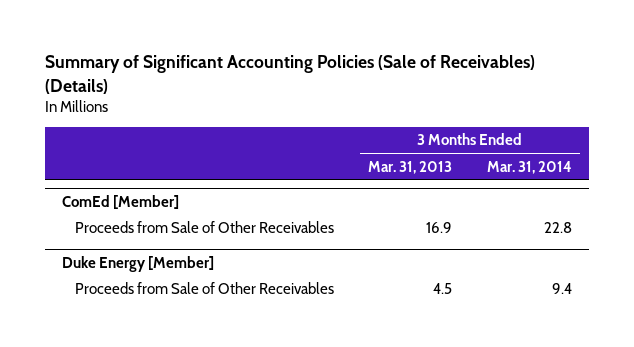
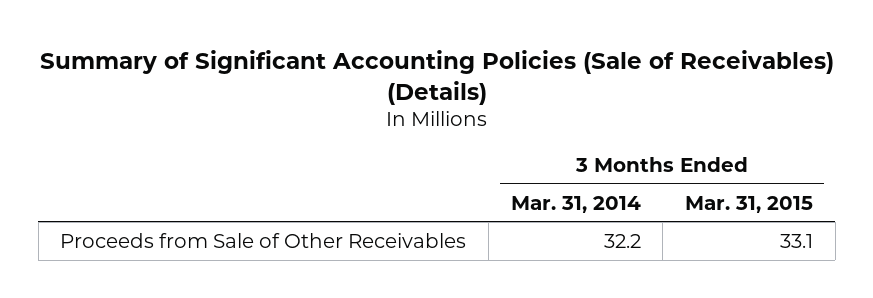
- | 3 Months Ended Mar. 31, 2013 | 3 Months Ended Mar. 31, 2014
+ | 3 Months Ended Mar. 31, 2014 | 3 Months Ended Mar. 31, 2015
- ComEd [Member]
- Proceeds from Sale of Other Receivables | 16.9 | 22.8
- Duke Energy [Member]
- Proceeds from Sale of Other Receivables | 4.5 | 9.4
+ Proceeds from Sale of Other Receivables | 32.2 | 33.1

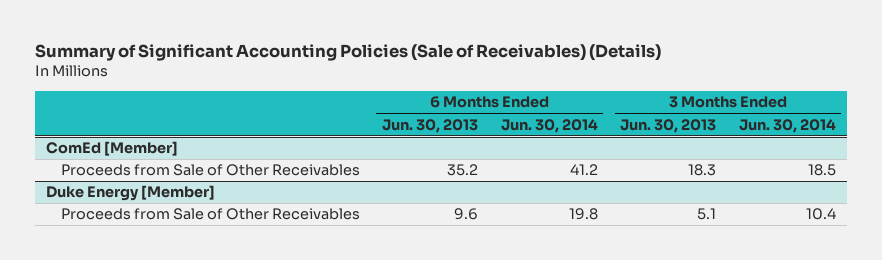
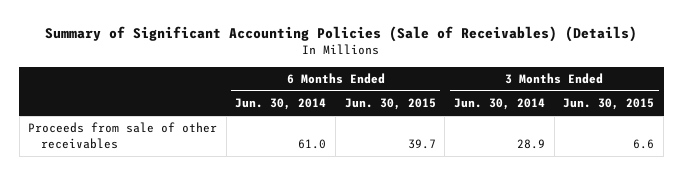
- | 6 Months Ended Jun. 30, 2013 | 6 Months Ended Jun. 30, 2014 | 3 Months Ended Jun. 30, 2013 | 3 Months Ended Jun. 30, 2014
+ | 6 Months Ended Jun. 30, 2014 | 6 Months Ended Jun. 30, 2015 | 3 Months Ended Jun. 30, 2014 | 3 Months Ended Jun. 30, 2015
- ComEd [Member]
- Proceeds from Sale of Other Receivables | 35.2 | 41.2 | 18.3 | 18.5
- Duke Energy [Member]
- Proceeds from Sale of Other Receivables | 9.6 | 19.8 | 5.1 | 10.4
+ Proceeds from sale of other receivables | 61.0 | 39.7 | 28.9 | 6.6

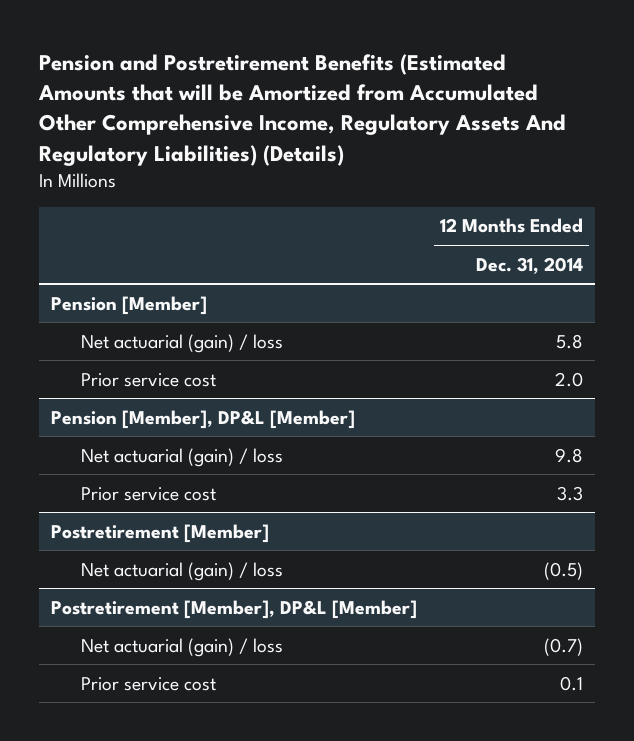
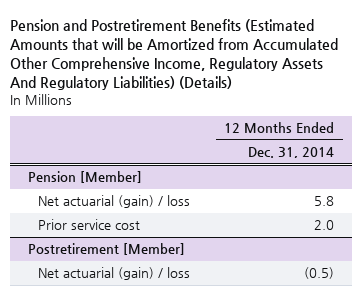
- Pension [Member], DP&L [Member]
- Net actuarial (gain) / loss | 9.8
- Prior service cost | 3.3
- Postretirement [Member], DP&L [Member]
- Net actuarial (gain) / loss | (0.7)
- Prior service cost | 0.1

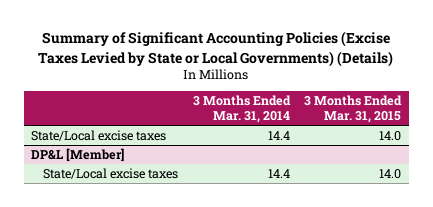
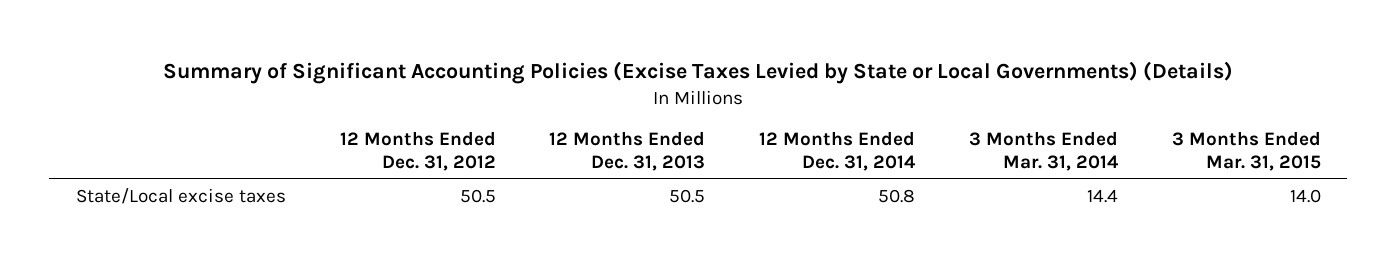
- | 3 Months Ended Mar. 31, 2014 | 3 Months Ended Mar. 31, 2015
+ | 12 Months Ended Dec. 31, 2012 | 12 Months Ended Dec. 31, 2013 | 12 Months Ended Dec. 31, 2014 | 3 Months Ended Mar. 31, 2014 | 3 Months Ended Mar. 31, 2015
- DP&L [Member]
- State/Local excise taxes | 14.4 | 14.0

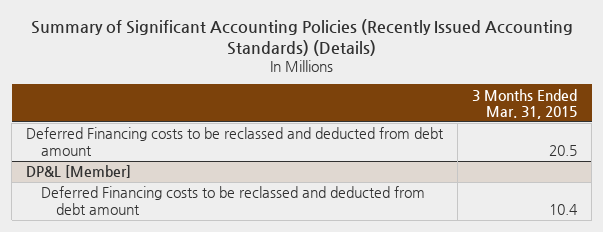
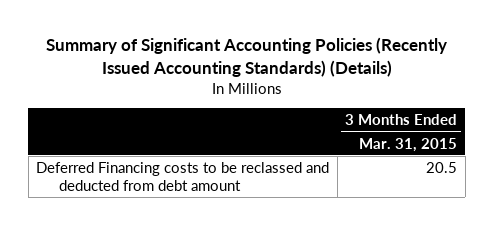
- DP&L [Member]
- Deferred Financing costs to be reclassed and deducted from debt amount | 10.4

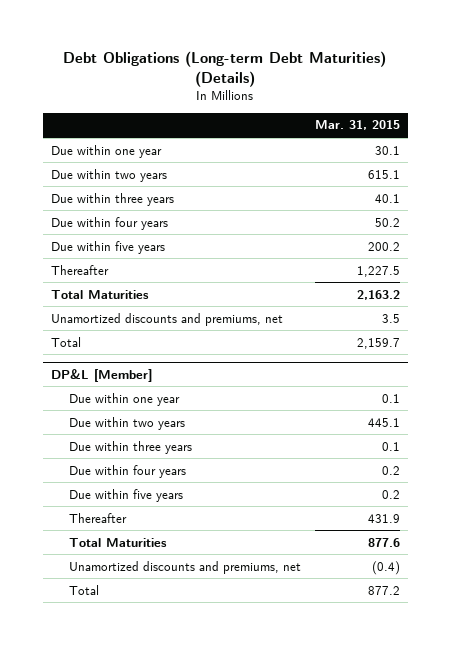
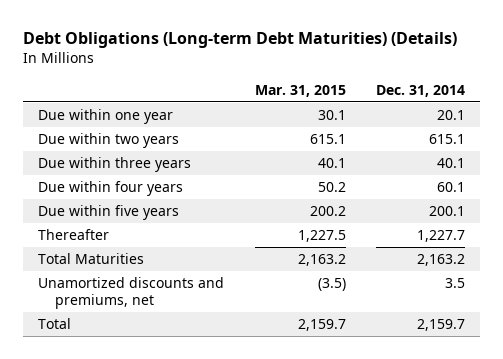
- | Mar. 31, 2015
+ | Mar. 31, 2015 | Dec. 31, 2014
- Unamortized discounts and premiums, net | 3.5
+ Unamortized discounts and premiums, net | (3.5) | 3.5
- DP&L [Member]
- Due within one year | 0.1
- Due within two years | 445.1
- Due within three years | 0.1
- Due within four years | 0.2
- Due within five years | 0.2
- Thereafter | 431.9
- Total Maturities | 877.6
- Unamortized discounts and premiums, net | (0.4)
- Total | 877.2

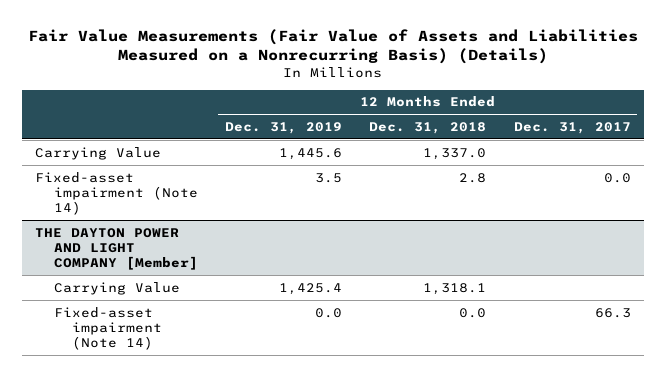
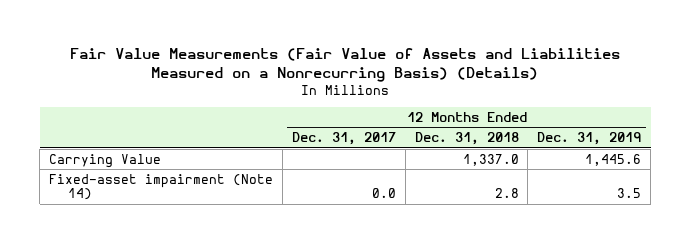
- | 12 Months Ended Dec. 31, 2019 | 12 Months Ended Dec. 31, 2018 | 12 Months Ended Dec. 31, 2017
+ | 12 Months Ended Dec. 31, 2017 | 12 Months Ended Dec. 31, 2018 | 12 Months Ended Dec. 31, 2019
- THE DAYTON POWER AND LIGHT COMPANY [Member]
- Carrying Value | 1,425.4 | 1,318.1 |
- Fixed-asset impairment (Note 14) | 0.0 | 0.0 | 66.3

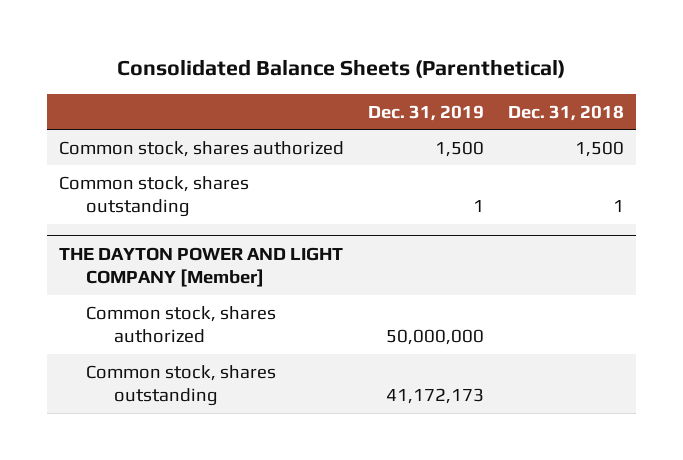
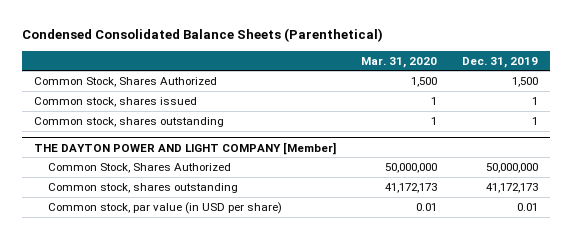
- Consolidated Balance Sheets (Parenthetical)
+ Condensed Consolidated Balance Sheets (Parenthetical)
- | Dec. 31, 2019 | Dec. 31, 2018
+ | Mar. 31, 2020 | Dec. 31, 2019
- Common stock, shares authorized | 1,500 | 1,500
+ Common Stock, Shares Authorized | 1,500 | 1,500
+ Common stock, shares issued | 1 | 1
@ THE DAYTON POWER AND LIGHT COMPANY [Member]
- Common stock, shares authorized | 50,000,000 |
+ Common Stock, Shares Authorized | 50,000,000 | 50,000,000
+ Common stock, par value (in USD per share) | 0.01 | 0.01

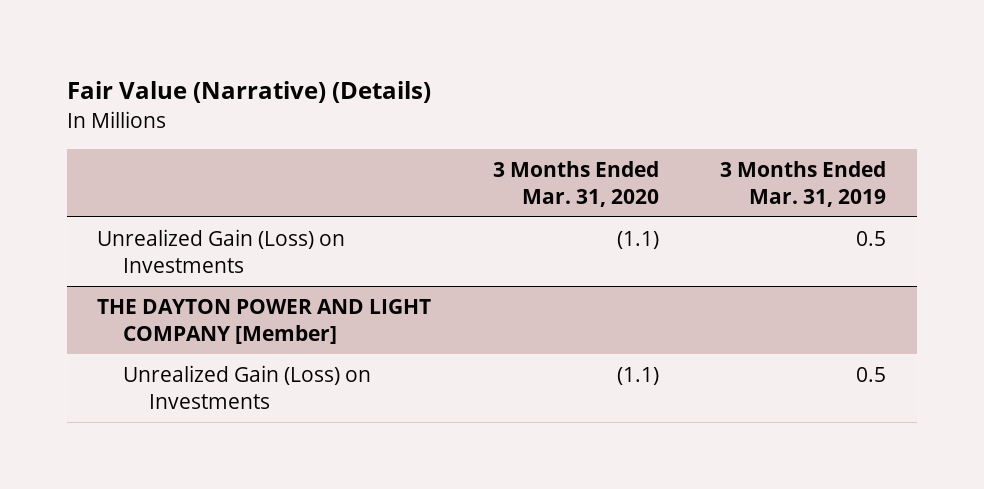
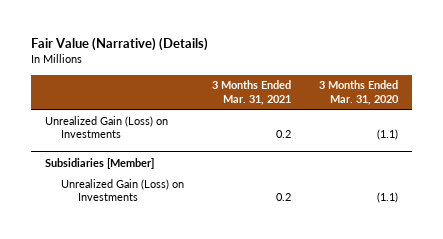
- | 3 Months Ended Mar. 31, 2020 | 3 Months Ended Mar. 31, 2019
+ | 3 Months Ended Mar. 31, 2021 | 3 Months Ended Mar. 31, 2020
- THE DAYTON POWER AND LIGHT COMPANY [Member]
+ Subsidiaries [Member]

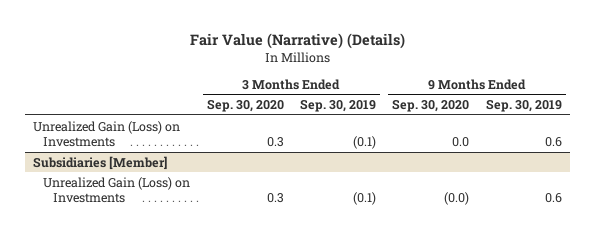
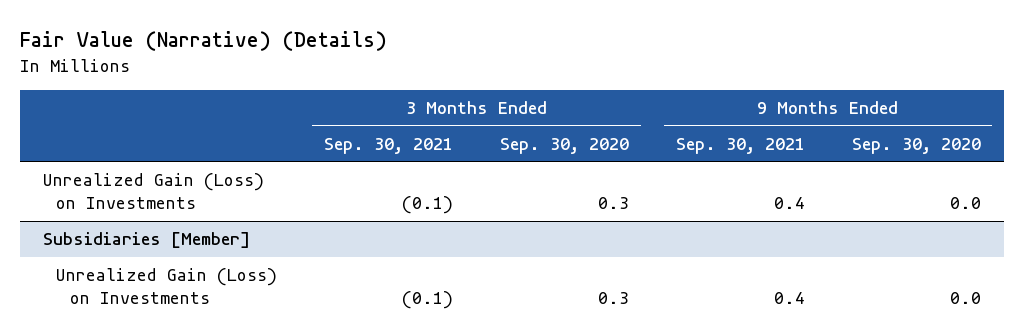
- | 3 Months Ended Sep. 30, 2020 | 3 Months Ended Sep. 30, 2019 | 9 Months Ended Sep. 30, 2020 | 9 Months Ended Sep. 30, 2019
+ | 3 Months Ended Sep. 30, 2021 | 3 Months Ended Sep. 30, 2020 | 9 Months Ended Sep. 30, 2021 | 9 Months Ended Sep. 30, 2020
@ Subsidiaries [Member]
- Unrealized Gain (Loss) on Investments | 0.3 | (0.1) | (0.0) | 0.6
+ Unrealized Gain (Loss) on Investments | (0.1) | 0.3 | 0.4 | 0.0

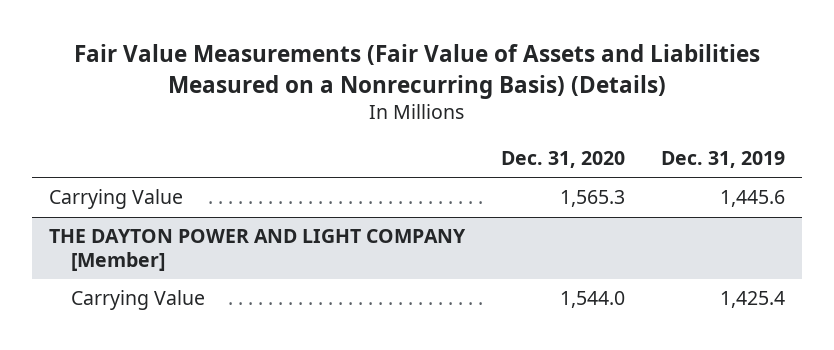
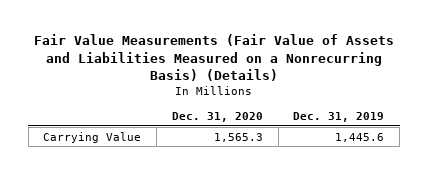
- THE DAYTON POWER AND LIGHT COMPANY [Member]
- Carrying Value | 1,544.0 | 1,425.4

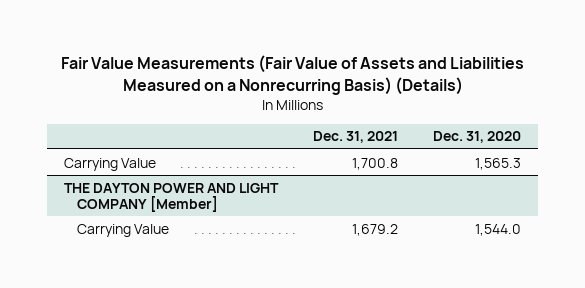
- | Dec. 31, 2020 | Dec. 31, 2019
+ | Dec. 31, 2021 | Dec. 31, 2020
+ THE DAYTON POWER AND LIGHT COMPANY [Member]
+ Carrying Value | 1,679.2 | 1,544.0

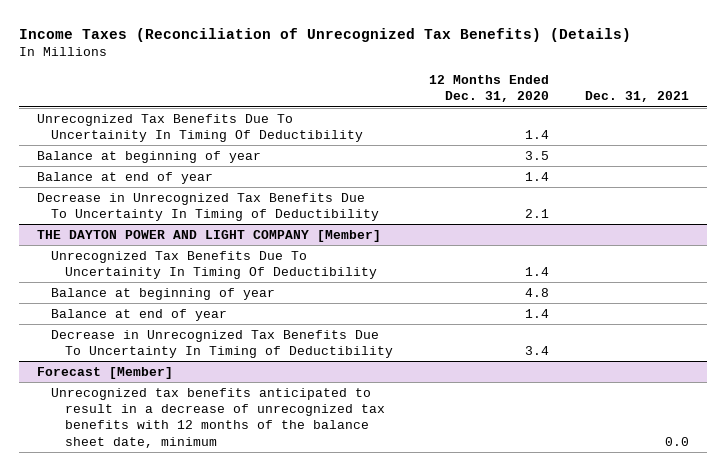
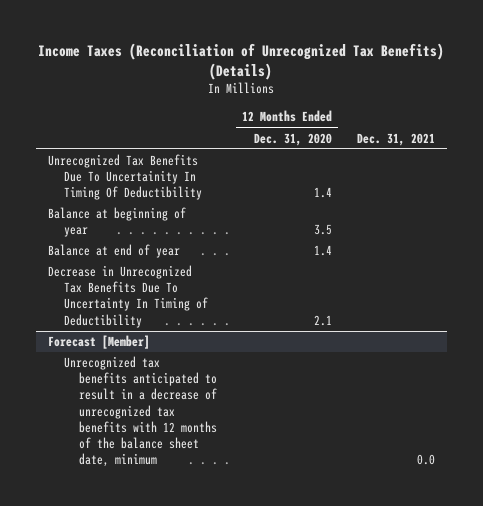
- THE DAYTON POWER AND LIGHT COMPANY [Member]
- Unrecognized Tax Benefits Due To Uncertainity In Timing Of Deductibility | 1.4 |
- Balance at beginning of year | 4.8 |
- Balance at end of year | 1.4 |
- Decrease in Unrecognized Tax Benefits Due To Uncertainty In Timing of Deductibility | 3.4 |

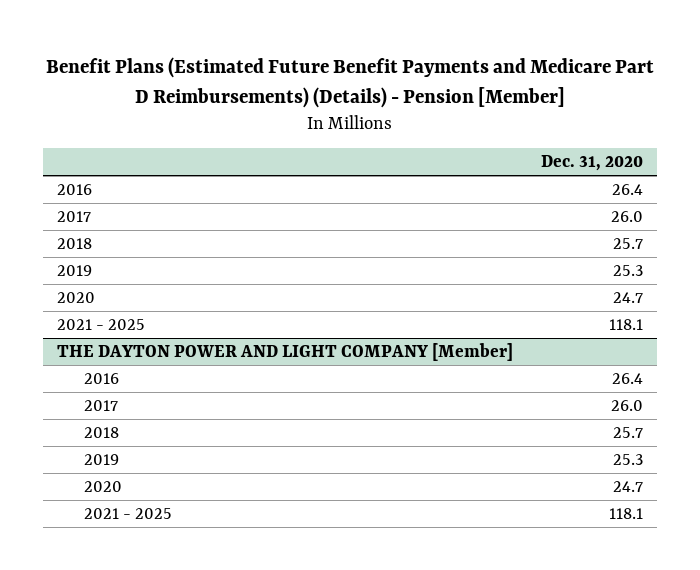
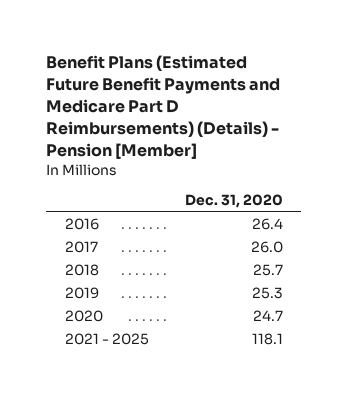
- THE DAYTON POWER AND LIGHT COMPANY [Member]
- 2016 | 26.4
- 2017 | 26.0
- 2018 | 25.7
- 2019 | 25.3
- 2020 | 24.7
- 2021 - 2025 | 118.1

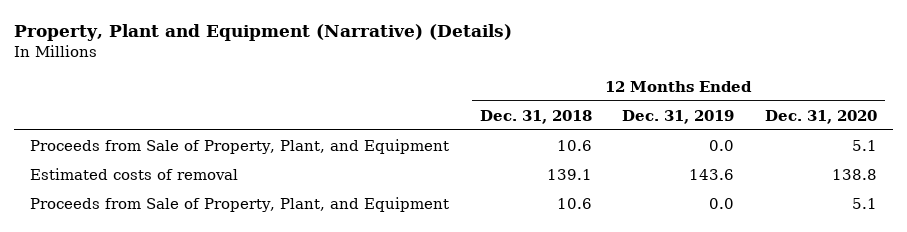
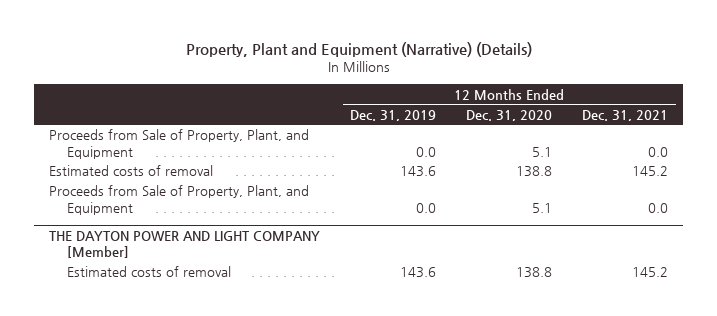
- | 12 Months Ended Dec. 31, 2018 | 12 Months Ended Dec. 31, 2019 | 12 Months Ended Dec. 31, 2020
+ | 12 Months Ended Dec. 31, 2019 | 12 Months Ended Dec. 31, 2020 | 12 Months Ended Dec. 31, 2021
+ THE DAYTON POWER AND LIGHT COMPANY [Member]
+ Estimated costs of removal | 143.6 | 138.8 | 145.2

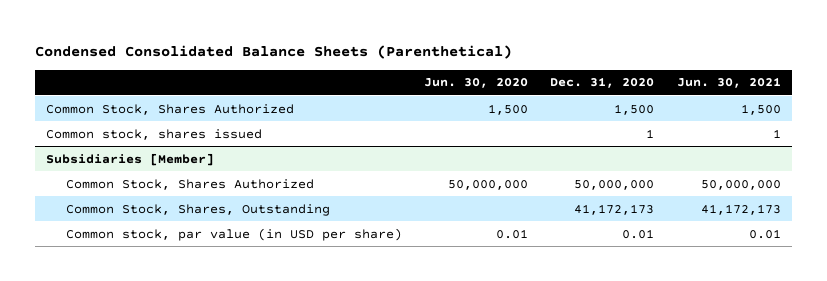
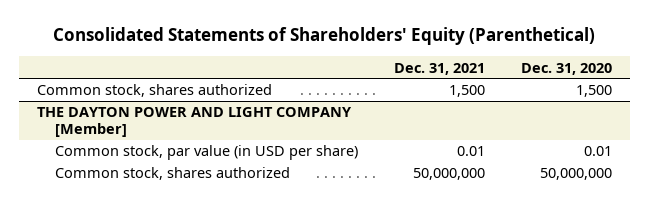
- Condensed Consolidated Balance Sheets (Parenthetical)
+ Consolidated Statements of Shareholders' Equity (Parenthetical)
- | Jun. 30, 2020 | Dec. 31, 2020 | Jun. 30, 2021
+ | Dec. 31, 2021 | Dec. 31, 2020
- Common Stock, Shares Authorized | 1,500 | 1,500 | 1,500
- Common stock, shares issued | | 1 | 1
- Subsidiaries [Member]
- Common Stock, Shares Authorized | 50,000,000 | 50,000,000 | 50,000,000
- Common Stock, Shares, Outstanding | | 41,172,173 | 41,172,173
+ Common stock, shares authorized | 1,500 | 1,500
+ THE DAYTON POWER AND LIGHT COMPANY [Member]
+ Common stock, shares authorized | 50,000,000 | 50,000,000

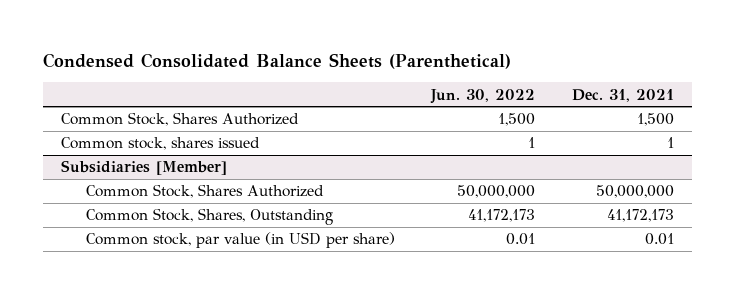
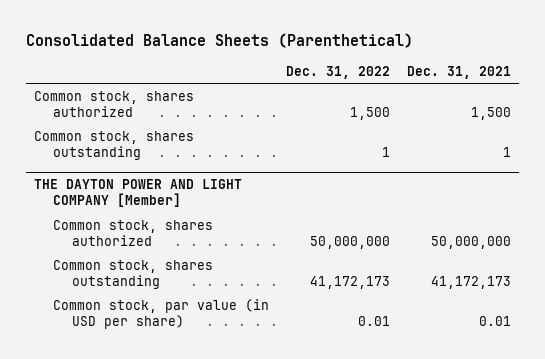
- Condensed Consolidated Balance Sheets (Parenthetical)
+ Consolidated Balance Sheets (Parenthetical)
- | Jun. 30, 2022 | Dec. 31, 2021
+ | Dec. 31, 2022 | Dec. 31, 2021
- Common Stock, Shares Authorized | 1,500 | 1,500
- Common stock, shares issued | 1 | 1
- Subsidiaries [Member]
- Common Stock, Shares Authorized | 50,000,000 | 50,000,000
- Common Stock, Shares, Outstanding | 41,172,173 | 41,172,173
+ Common stock, shares authorized | 1,500 | 1,500
+ Common stock, shares outstanding | 1 | 1
+ THE DAYTON POWER AND LIGHT COMPANY [Member]
+ Common stock, shares authorized | 50,000,000 | 50,000,000
+ Common stock, shares outstanding | 41,172,173 | 41,172,173

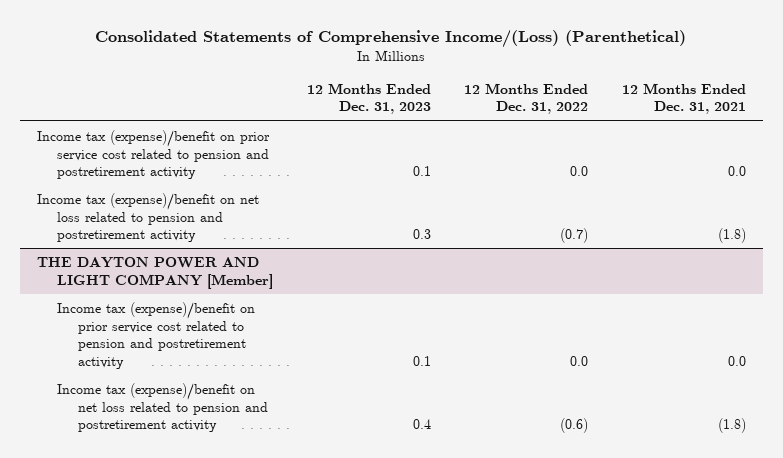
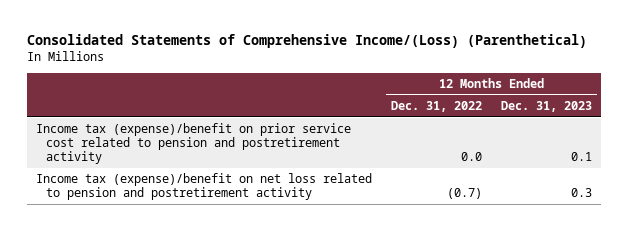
- | 12 Months Ended Dec. 31, 2023 | 12 Months Ended Dec. 31, 2022 | 12 Months Ended Dec. 31, 2021
+ | 12 Months Ended Dec. 31, 2022 | 12 Months Ended Dec. 31, 2023
- THE DAYTON POWER AND LIGHT COMPANY [Member]
- Income tax (expense)/benefit on prior service cost related to pension and postretirement activity | 0.1 | 0.0 | 0.0
- Income tax (expense)/benefit on net loss related to pension and postretirement activity | 0.4 | (0.6) | (1.8)

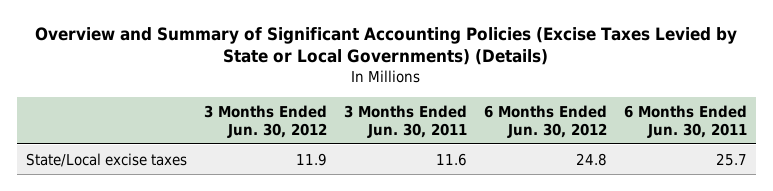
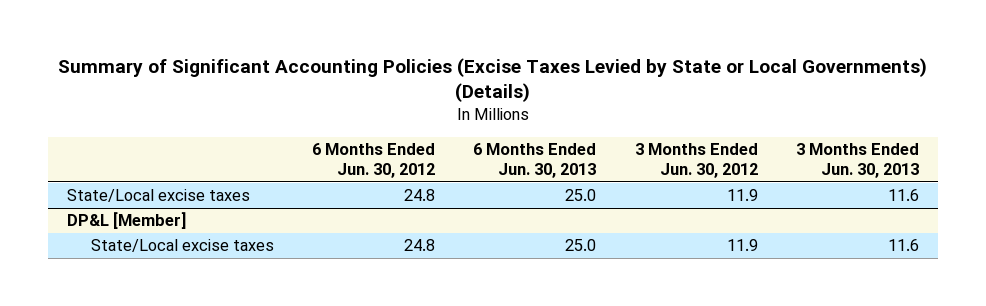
- Overview and Summary of Significant Accounting Policies (Excise Taxes Levied by State or Local Governments) (Details)
+ Summary of Significant Accounting Policies (Excise Taxes Levied by State or Local Governments) (Details)
- | 3 Months Ended Jun. 30, 2012 | 3 Months Ended Jun. 30, 2011 | 6 Months Ended Jun. 30, 2012 | 6 Months Ended Jun. 30, 2011
+ | 6 Months Ended Jun. 30, 2012 | 6 Months Ended Jun. 30, 2013 | 3 Months Ended Jun. 30, 2012 | 3 Months Ended Jun. 30, 2013
+ DP&L [Member]
+ State/Local excise taxes | 24.8 | 25.0 | 11.9 | 11.6

